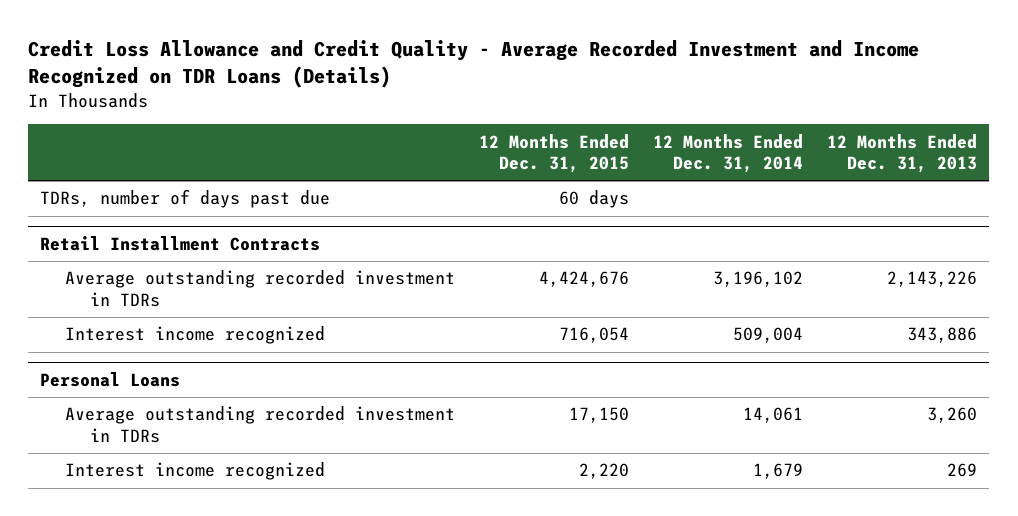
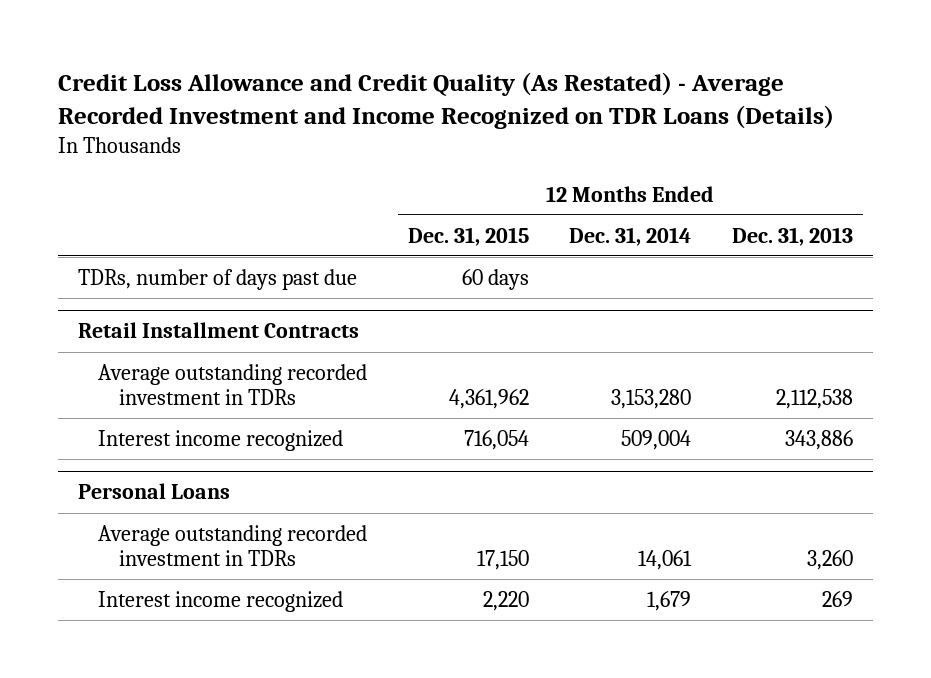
- Credit Loss Allowance and Credit Quality - Average Recorded Investment and Income Recognized on TDR Loans (Details)
+ Credit Loss Allowance and Credit Quality (As Restated) - Average Recorded Investment and Income Recognized on TDR Loans (Details)
@ Retail Installment Contracts
- Average outstanding recorded investment in TDRs | 4,424,676 | 3,196,102 | 2,143,226
+ Average outstanding recorded investment in TDRs | 4,361,962 | 3,153,280 | 2,112,538

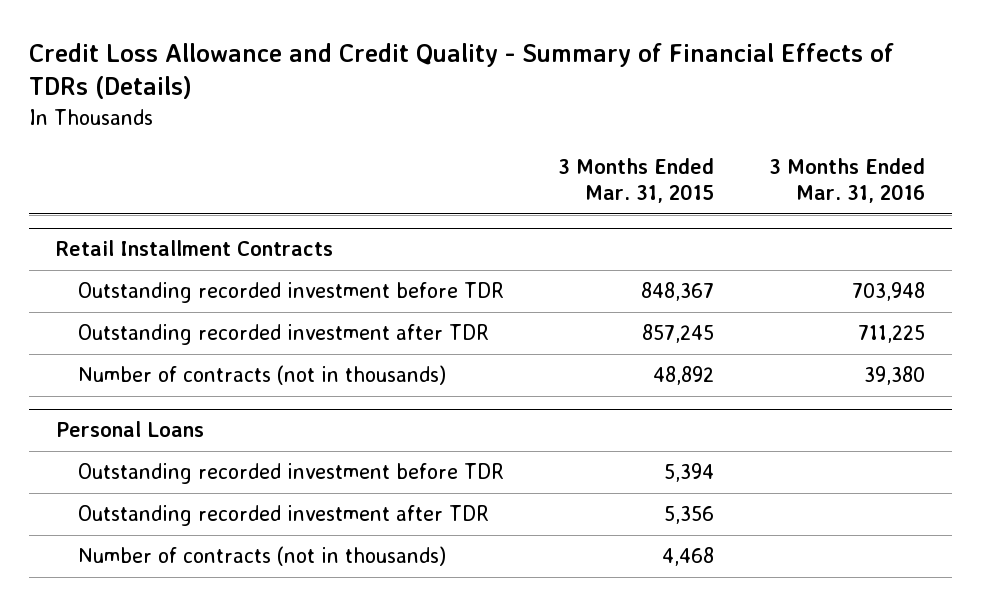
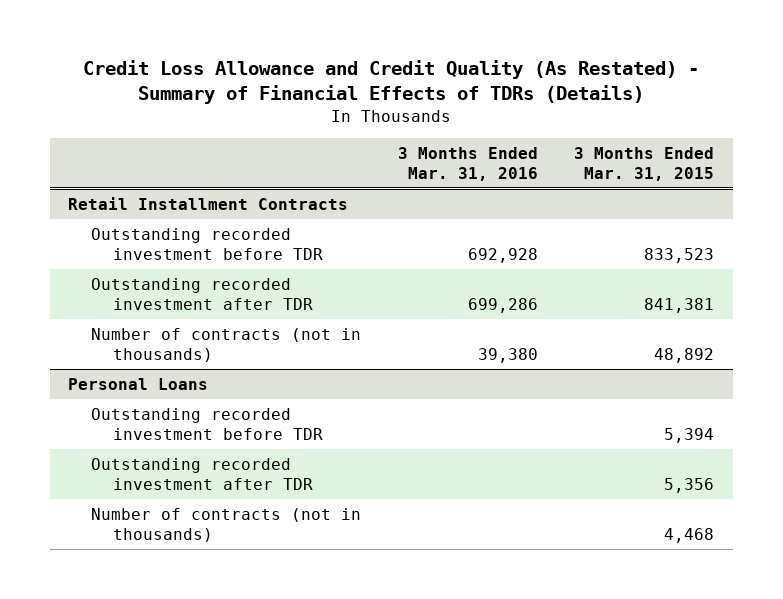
- Credit Loss Allowance and Credit Quality - Summary of Financial Effects of TDRs (Details)
+ Credit Loss Allowance and Credit Quality (As Restated) - Summary of Financial Effects of TDRs (Details)
- | 3 Months Ended Mar. 31, 2015 | 3 Months Ended Mar. 31, 2016
+ | 3 Months Ended Mar. 31, 2016 | 3 Months Ended Mar. 31, 2015
@ Retail Installment Contracts
- Outstanding recorded investment before TDR | 848,367 | 703,948
- Outstanding recorded investment after TDR | 857,245 | 711,225
+ Outstanding recorded investment before TDR | 692,928 | 833,523
+ Outstanding recorded investment after TDR | 699,286 | 841,381

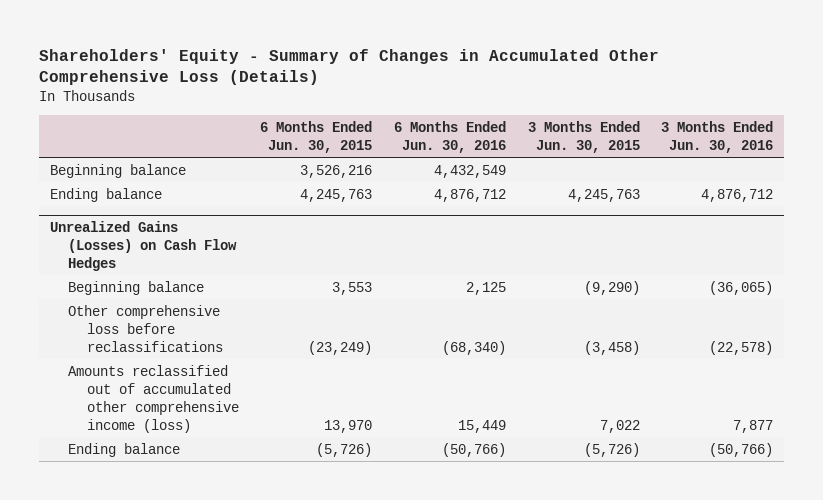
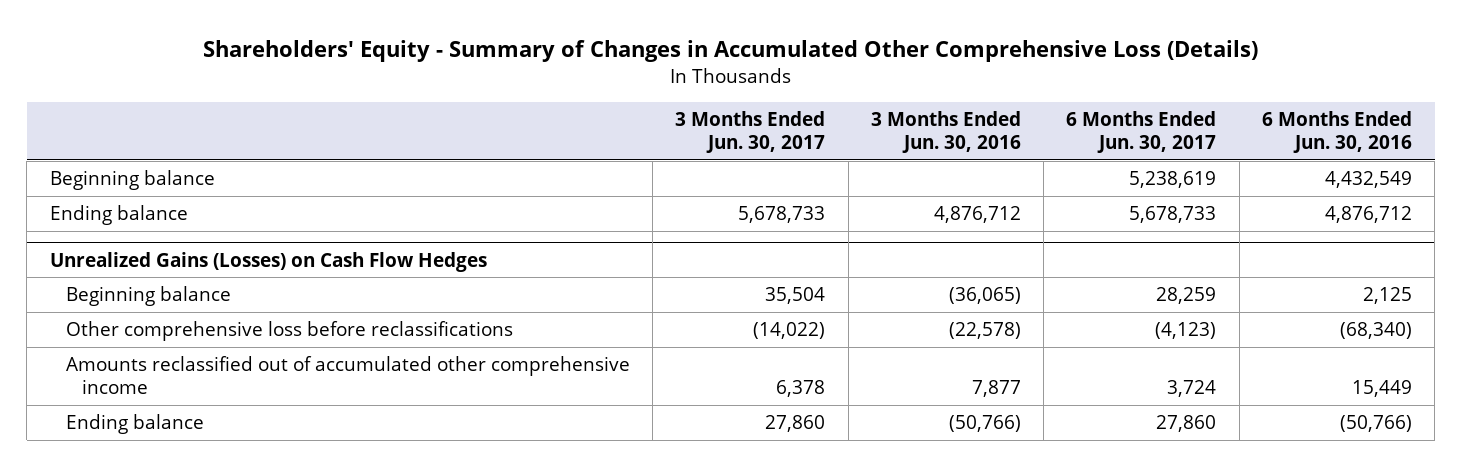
- | 6 Months Ended Jun. 30, 2015 | 6 Months Ended Jun. 30, 2016 | 3 Months Ended Jun. 30, 2015 | 3 Months Ended Jun. 30, 2016
+ | 3 Months Ended Jun. 30, 2017 | 3 Months Ended Jun. 30, 2016 | 6 Months Ended Jun. 30, 2017 | 6 Months Ended Jun. 30, 2016
@ Unrealized Gains (Losses) on Cash Flow Hedges
- Amounts reclassified out of accumulated other comprehensive income (loss) | 13,970 | 15,449 | 7,022 | 7,877
+ Amounts reclassified out of accumulated other comprehensive income | 6,378 | 7,877 | 3,724 | 15,449

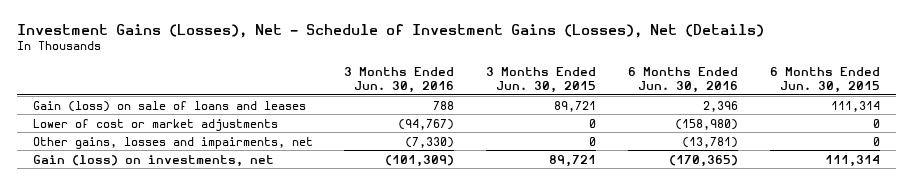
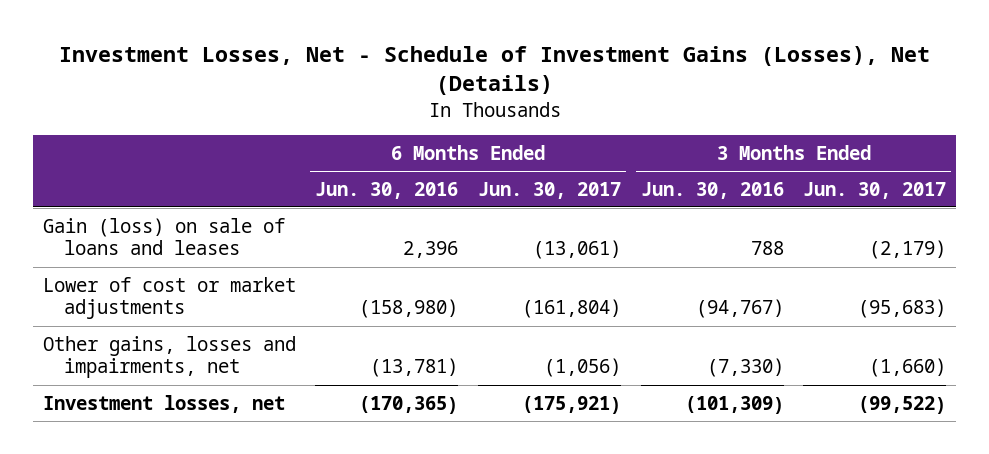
- Investment Gains (Losses), Net - Schedule of Investment Gains (Losses), Net (Details)
+ Investment Losses, Net - Schedule of Investment Gains (Losses), Net (Details)
- | 3 Months Ended Jun. 30, 2016 | 3 Months Ended Jun. 30, 2015 | 6 Months Ended Jun. 30, 2016 | 6 Months Ended Jun. 30, 2015
+ | 6 Months Ended Jun. 30, 2016 | 6 Months Ended Jun. 30, 2017 | 3 Months Ended Jun. 30, 2016 | 3 Months Ended Jun. 30, 2017
- Gain (loss) on investments, net | (101,309) | 89,721 | (170,365) | 111,314
+ Investment losses, net | (170,365) | (175,921) | (101,309) | (99,522)

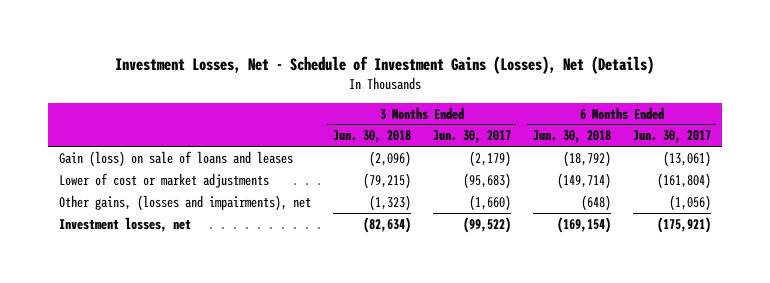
- | 6 Months Ended Jun. 30, 2016 | 6 Months Ended Jun. 30, 2017 | 3 Months Ended Jun. 30, 2016 | 3 Months Ended Jun. 30, 2017
+ | 3 Months Ended Jun. 30, 2018 | 3 Months Ended Jun. 30, 2017 | 6 Months Ended Jun. 30, 2018 | 6 Months Ended Jun. 30, 2017
- Other gains, losses and impairments, net | (13,781) | (1,056) | (7,330) | (1,660)
+ Other gains, (losses and impairments), net | (1,323) | (1,660) | (648) | (1,056)

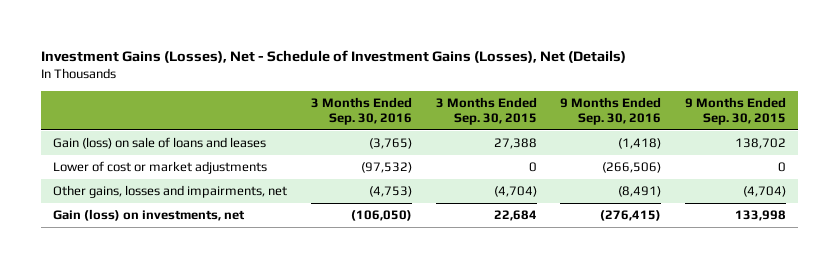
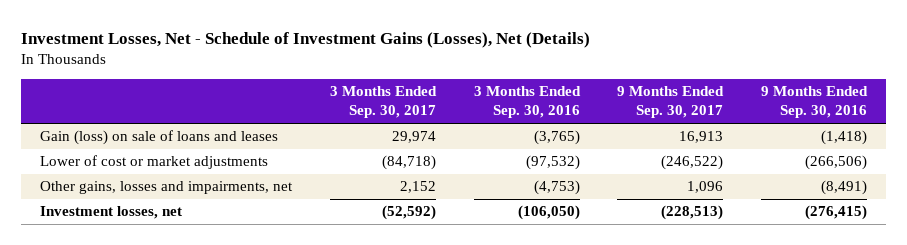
- Investment Gains (Losses), Net - Schedule of Investment Gains (Losses), Net (Details)
+ Investment Losses, Net - Schedule of Investment Gains (Losses), Net (Details)
- | 3 Months Ended Sep. 30, 2016 | 3 Months Ended Sep. 30, 2015 | 9 Months Ended Sep. 30, 2016 | 9 Months Ended Sep. 30, 2015
+ | 3 Months Ended Sep. 30, 2017 | 3 Months Ended Sep. 30, 2016 | 9 Months Ended Sep. 30, 2017 | 9 Months Ended Sep. 30, 2016
- Gain (loss) on investments, net | (106,050) | 22,684 | (276,415) | 133,998
+ Investment losses, net | (52,592) | (106,050) | (228,513) | (276,415)

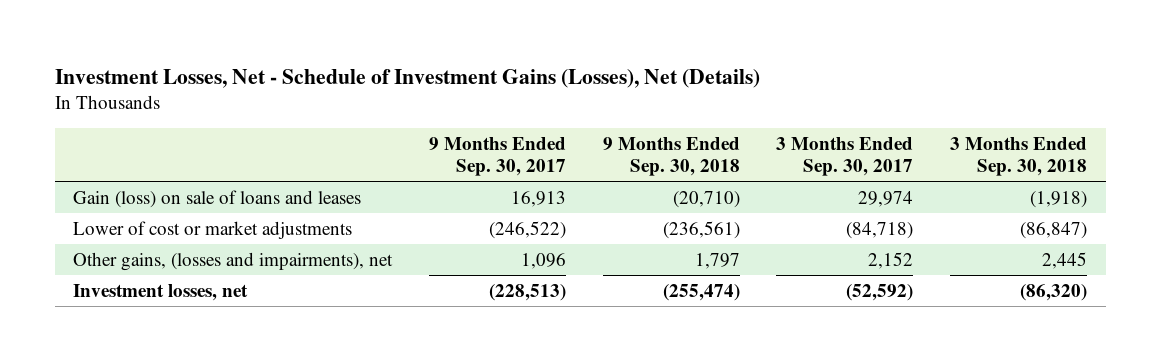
- | 3 Months Ended Sep. 30, 2017 | 3 Months Ended Sep. 30, 2016 | 9 Months Ended Sep. 30, 2017 | 9 Months Ended Sep. 30, 2016
+ | 9 Months Ended Sep. 30, 2017 | 9 Months Ended Sep. 30, 2018 | 3 Months Ended Sep. 30, 2017 | 3 Months Ended Sep. 30, 2018
- Other gains, losses and impairments, net | 2,152 | (4,753) | 1,096 | (8,491)
+ Other gains, (losses and impairments), net | 1,096 | 1,797 | 2,152 | 2,445

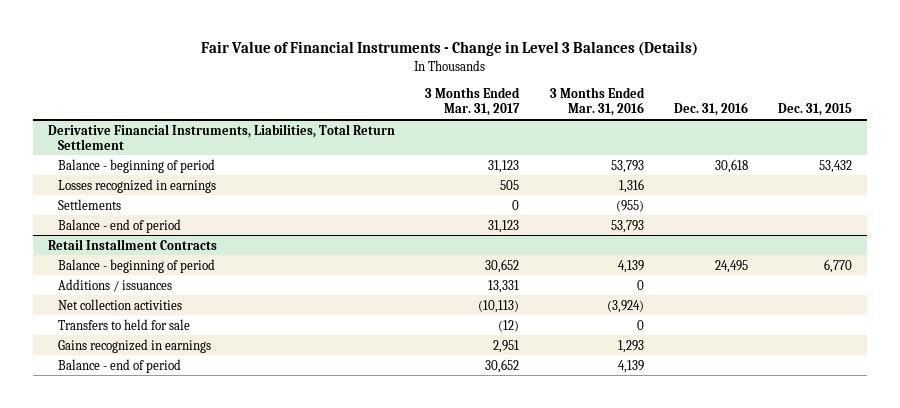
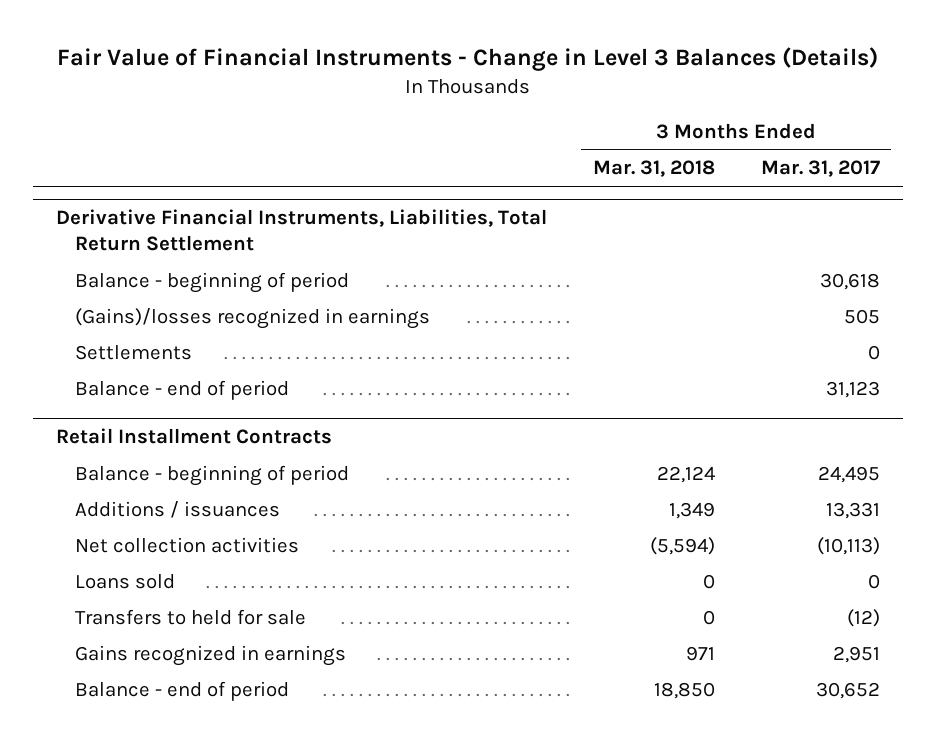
- | 3 Months Ended Mar. 31, 2017 | 3 Months Ended Mar. 31, 2016 | Dec. 31, 2016 | Dec. 31, 2015
+ | 3 Months Ended Mar. 31, 2018 | 3 Months Ended Mar. 31, 2017
@ Derivative Financial Instruments, Liabilities, Total Return Settlement
- Balance - beginning of period | 31,123 | 53,793 | 30,618 | 53,432
- Losses recognized in earnings | 505 | 1,316 | |
+ Balance - beginning of period | | 30,618
+ (Gains)/losses recognized in earnings | | 505
@ Retail Installment Contracts
- Balance - beginning of period | 30,652 | 4,139 | 24,495 | 6,770
+ Balance - beginning of period | 22,124 | 24,495
+ Loans sold | 0 | 0

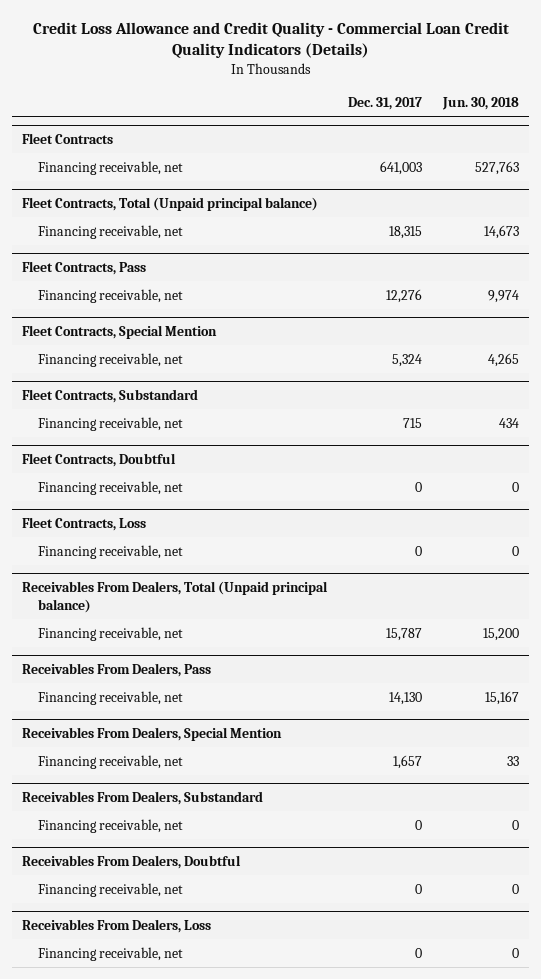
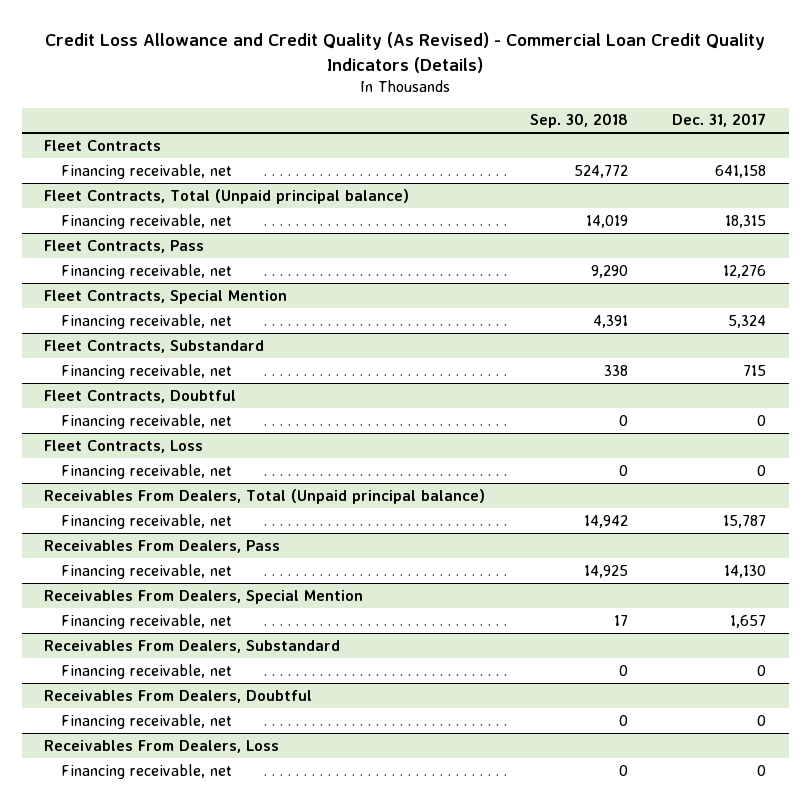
- Credit Loss Allowance and Credit Quality - Commercial Loan Credit Quality Indicators (Details)
+ Credit Loss Allowance and Credit Quality (As Revised) - Commercial Loan Credit Quality Indicators (Details)
- | Dec. 31, 2017 | Jun. 30, 2018
+ | Sep. 30, 2018 | Dec. 31, 2017
@ Fleet Contracts
- Financing receivable, net | 641,003 | 527,763
+ Financing receivable, net | 524,772 | 641,158

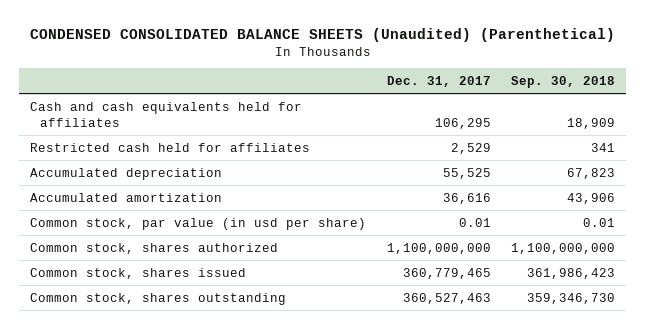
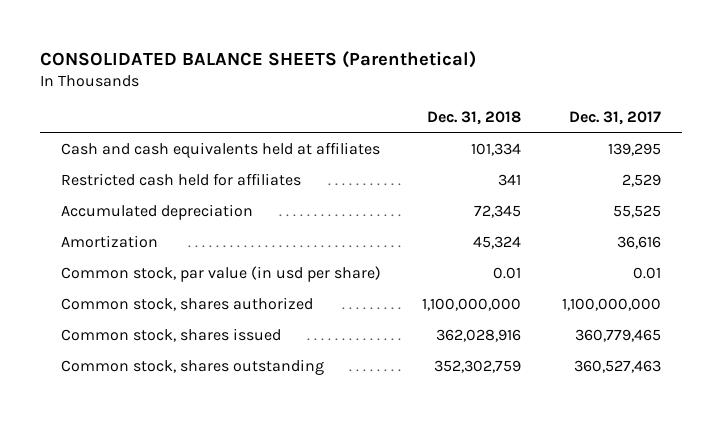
- CONDENSED CONSOLIDATED BALANCE SHEETS (Unaudited) (Parenthetical)
+ CONSOLIDATED BALANCE SHEETS (Parenthetical)
- | Dec. 31, 2017 | Sep. 30, 2018
+ | Dec. 31, 2018 | Dec. 31, 2017
- Cash and cash equivalents held for affiliates | 106,295 | 18,909
+ Cash and cash equivalents held at affiliates | 101,334 | 139,295
- Accumulated amortization | 36,616 | 43,906
+ Amortization | 45,324 | 36,616

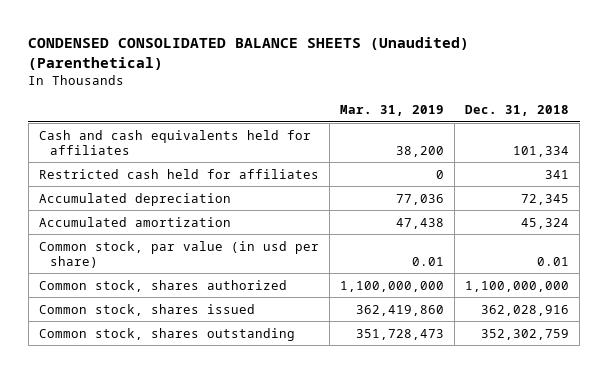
- CONSOLIDATED BALANCE SHEETS (Parenthetical)
+ CONDENSED CONSOLIDATED BALANCE SHEETS (Unaudited) (Parenthetical)
- | Dec. 31, 2018 | Dec. 31, 2017
+ | Mar. 31, 2019 | Dec. 31, 2018
- Cash and cash equivalents held at affiliates | 101,334 | 139,295
+ Cash and cash equivalents held for affiliates | 38,200 | 101,334
- Amortization | 45,324 | 36,616
+ Accumulated amortization | 47,438 | 45,324

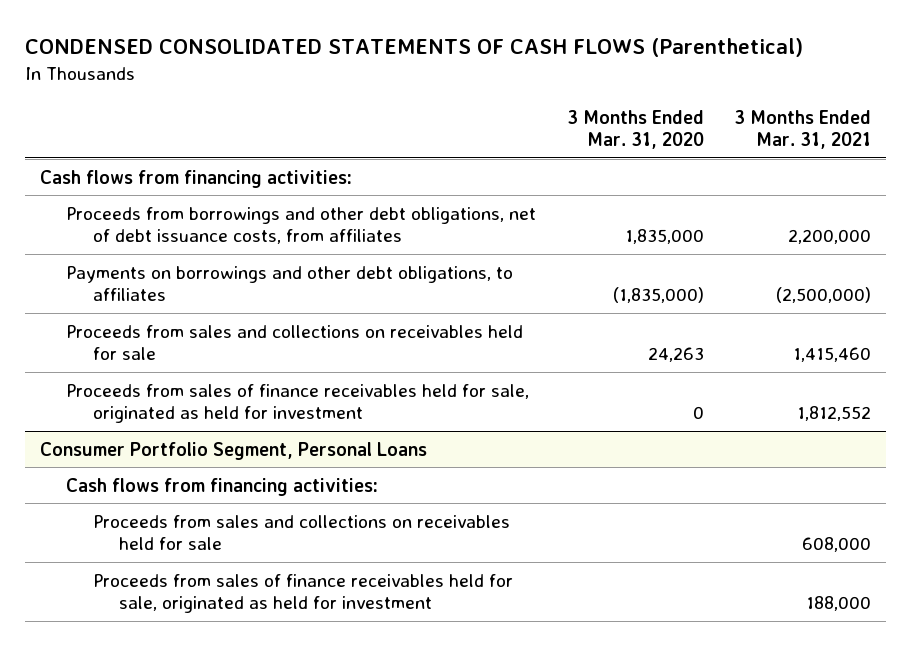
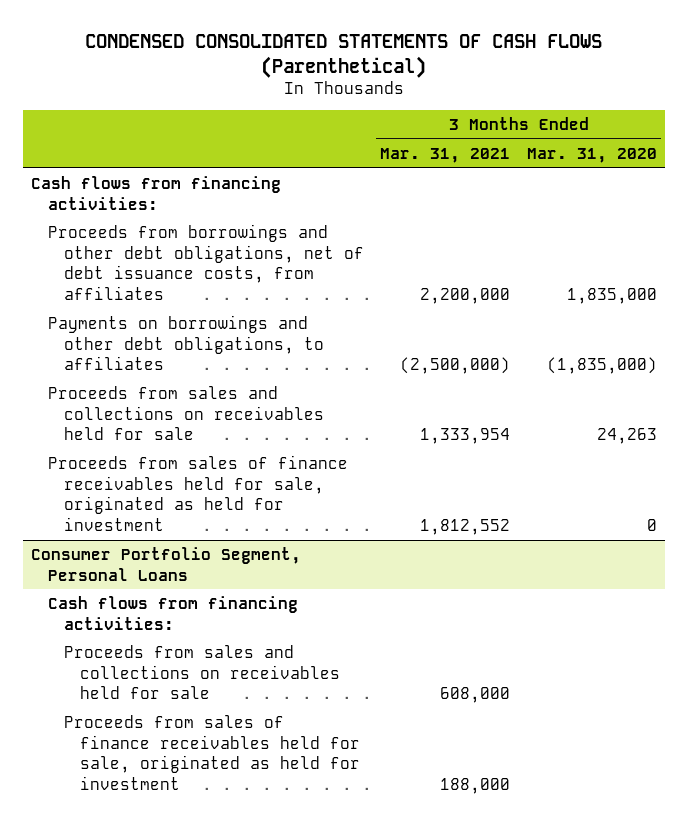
- | 3 Months Ended Mar. 31, 2020 | 3 Months Ended Mar. 31, 2021
+ | 3 Months Ended Mar. 31, 2021 | 3 Months Ended Mar. 31, 2020
- Proceeds from sales and collections on receivables held for sale | 24,263 | 1,415,460
+ Proceeds from sales and collections on receivables held for sale | 1,333,954 | 24,263

